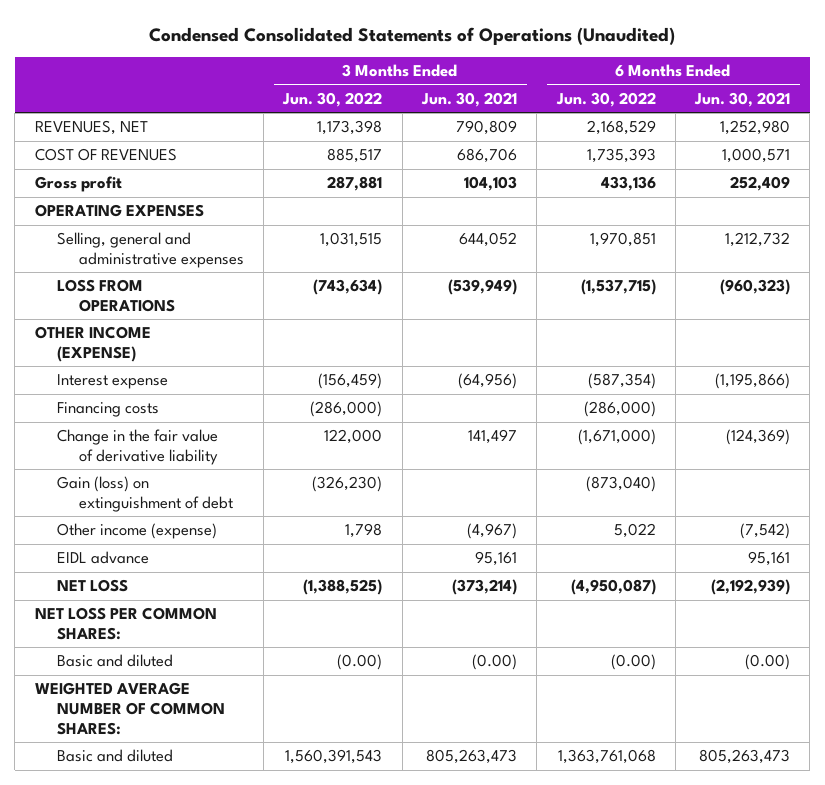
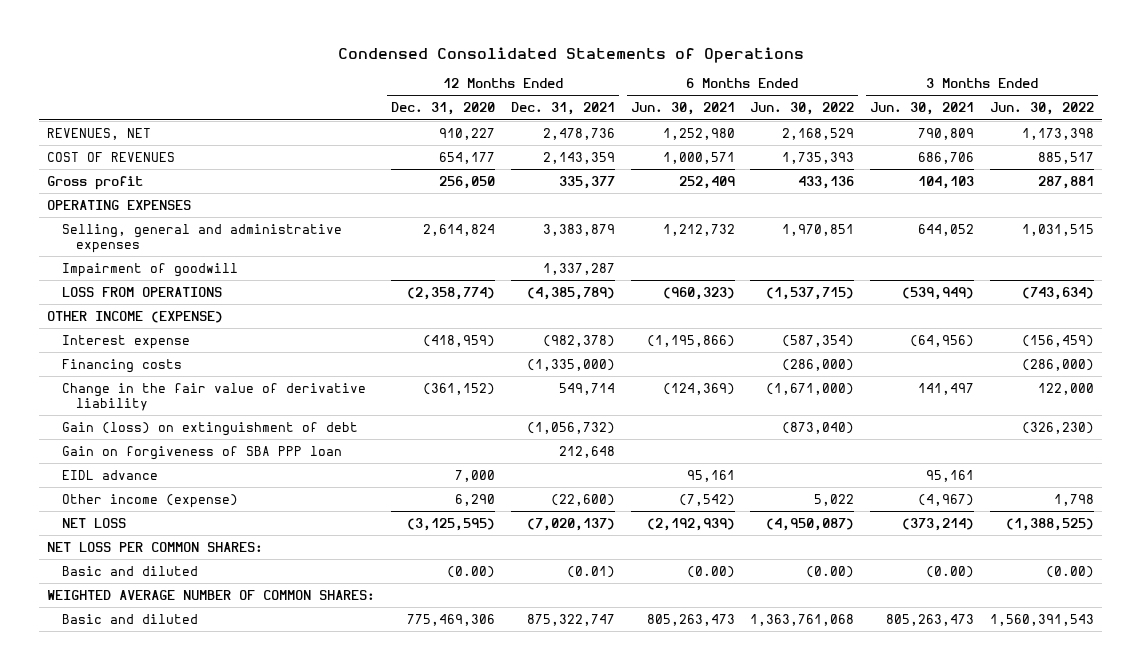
- Condensed Consolidated Statements of Operations (Unaudited)
+ Condensed Consolidated Statements of Operations
- | 3 Months Ended Jun. 30, 2022 | 3 Months Ended Jun. 30, 2021 | 6 Months Ended Jun. 30, 2022 | 6 Months Ended Jun. 30, 2021
+ | 12 Months Ended Dec. 31, 2020 | 12 Months Ended Dec. 31, 2021 | 6 Months Ended Jun. 30, 2021 | 6 Months Ended Jun. 30, 2022 | 3 Months Ended Jun. 30, 2021 | 3 Months Ended Jun. 30, 2022
+ Impairment of goodwill | | 1,337,287 | | | |
+ Gain on forgiveness of SBA PPP loan | | 212,648 | | | |
moved down: Other income (expense) | 6,290 | (22,600) | (7,542) | 5,022 | (4,967) | 1,798

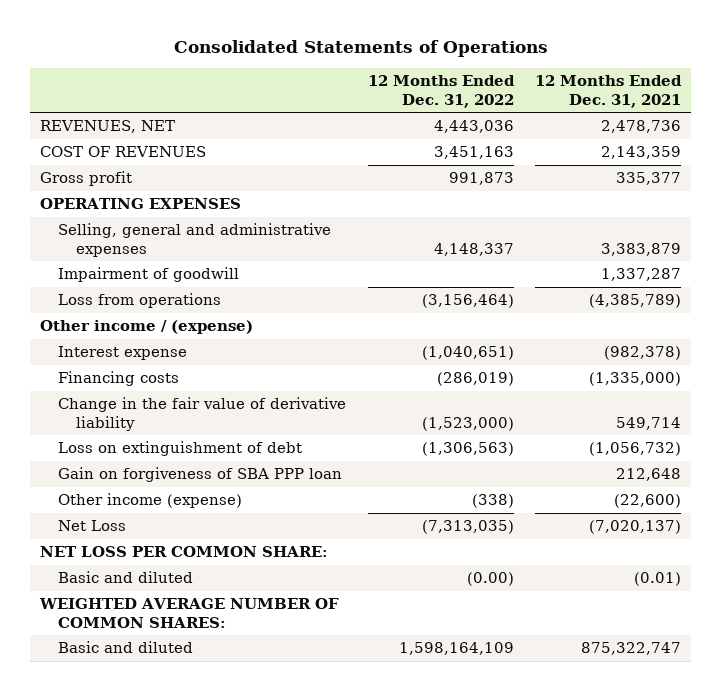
- Condensed Consolidated Statements of Operations
+ Consolidated Statements of Operations
- | 12 Months Ended Dec. 31, 2020 | 12 Months Ended Dec. 31, 2021 | 6 Months Ended Jun. 30, 2021 | 6 Months Ended Jun. 30, 2022 | 3 Months Ended Jun. 30, 2021 | 3 Months Ended Jun. 30, 2022
+ | 12 Months Ended Dec. 31, 2022 | 12 Months Ended Dec. 31, 2021
- LOSS FROM OPERATIONS | (2,358,774) | (4,385,789) | (960,323) | (1,537,715) | (539,949) | (743,634)
- OTHER INCOME (EXPENSE)
+ Loss from operations | (3,156,464) | (4,385,789)
+ Other income / (expense)
- Gain (loss) on extinguishment of debt | | (1,056,732) | | (873,040) | | (326,230)
+ Loss on extinguishment of debt | (1,306,563) | (1,056,732)
- EIDL advance | 7,000 | | 95,161 | | 95,161 |
- NET LOSS | (3,125,595) | (7,020,137) | (2,192,939) | (4,950,087) | (373,214) | (1,388,525)
- NET LOSS PER COMMON SHARES:
+ Net Loss | (7,313,035) | (7,020,137)
+ NET LOSS PER COMMON SHARE:

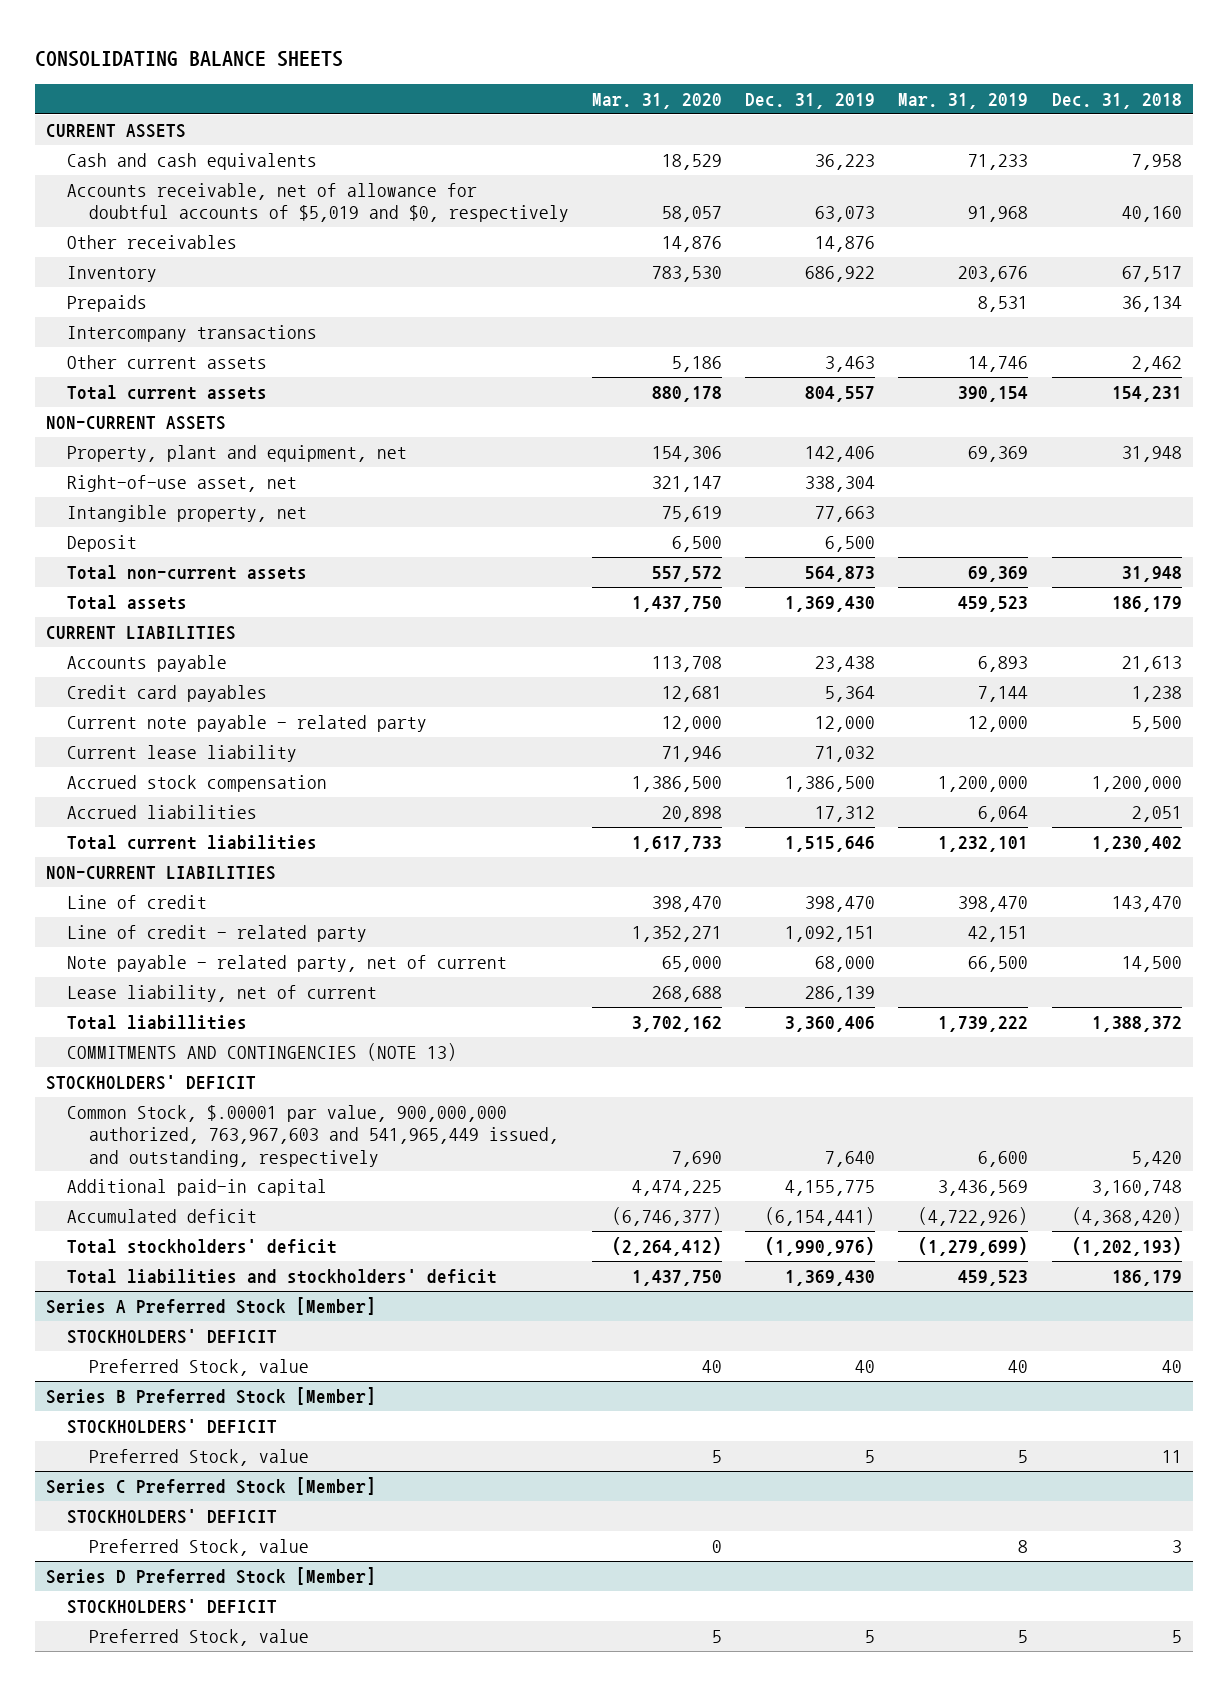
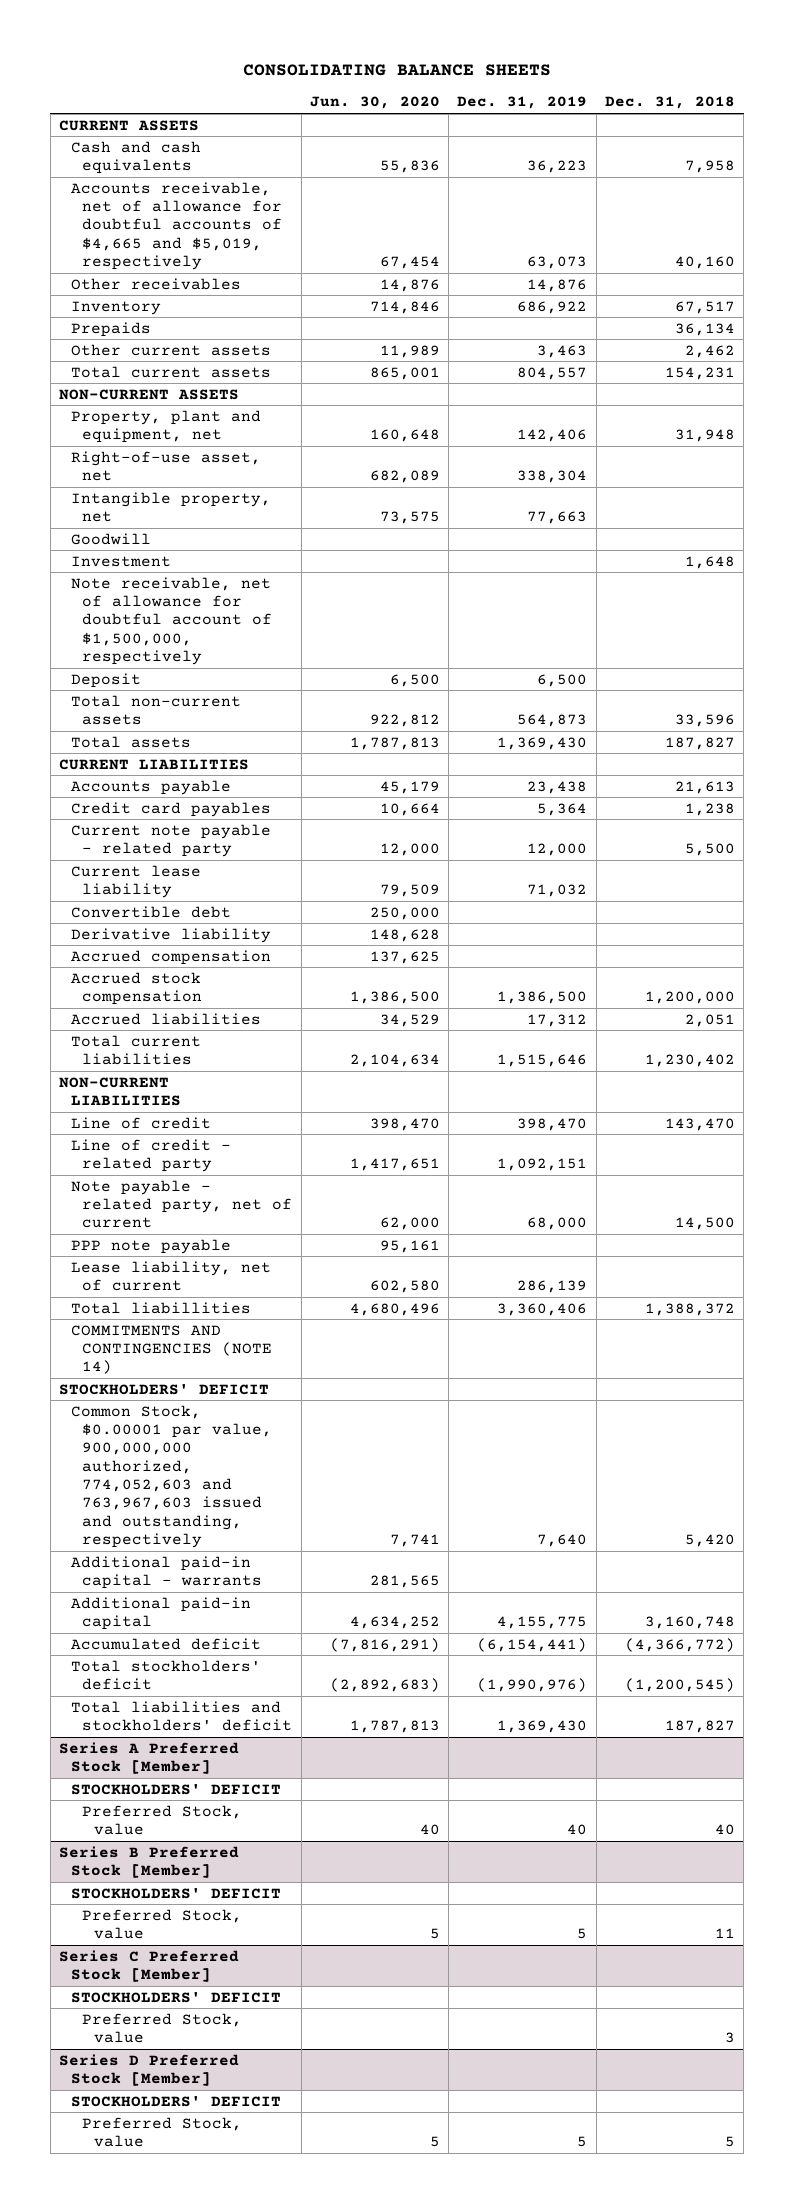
- | Mar. 31, 2020 | Dec. 31, 2019 | Mar. 31, 2019 | Dec. 31, 2018
+ | Jun. 30, 2020 | Dec. 31, 2019 | Dec. 31, 2018
- Accounts receivable, net of allowance for doubtful accounts of $5,019 and $0, respectively | 58,057 | 63,073 | 91,968 | 40,160
+ Accounts receivable, net of allowance for doubtful accounts of $4,665 and $5,019, respectively | 67,454 | 63,073 | 40,160
- Intercompany transactions
+ Goodwill
+ Investment | | | 1,648
+ Note receivable, net of allowance for doubtful account of $1,500,000, respectively
- Total non-current assets | 557,572 | 564,873 | 69,369 | 31,948
- Total assets | 1,437,750 | 1,369,430 | 459,523 | 186,179
+ Total non-current assets | 922,812 | 564,873 | 33,596
+ Total assets | 1,787,813 | 1,369,430 | 187,827
+ Convertible debt | 250,000 | |
+ Derivative liability | 148,628 | |
+ Accrued compensation | 137,625 | |
+ PPP note payable | 95,161 | |
- COMMITMENTS AND CONTINGENCIES (NOTE 13)
+ COMMITMENTS AND CONTINGENCIES (NOTE 14)
- Common Stock, $.00001 par value, 900,000,000 authorized, 763,967,603 and 541,965,449 issued, and outstanding, respectively | 7,690 | 7,640 | 6,600 | 5,420
+ Common Stock, $0.00001 par value, 900,000,000 authorized, 774,052,603 and 763,967,603 issued and outstanding, respectively | 7,741 | 7,640 | 5,420
+ Additional paid-in capital - warrants | 281,565 | |
- Accumulated deficit | (6,746,377) | (6,154,441) | (4,722,926) | (4,368,420)
- Total stockholders' deficit | (2,264,412) | (1,990,976) | (1,279,699) | (1,202,193)
- Total liabilities and stockholders' deficit | 1,437,750 | 1,369,430 | 459,523 | 186,179
+ Accumulated deficit | (7,816,291) | (6,154,441) | (4,366,772)
+ Total stockholders' deficit | (2,892,683) | (1,990,976) | (1,200,545)
+ Total liabilities and stockholders' deficit | 1,787,813 | 1,369,430 | 187,827

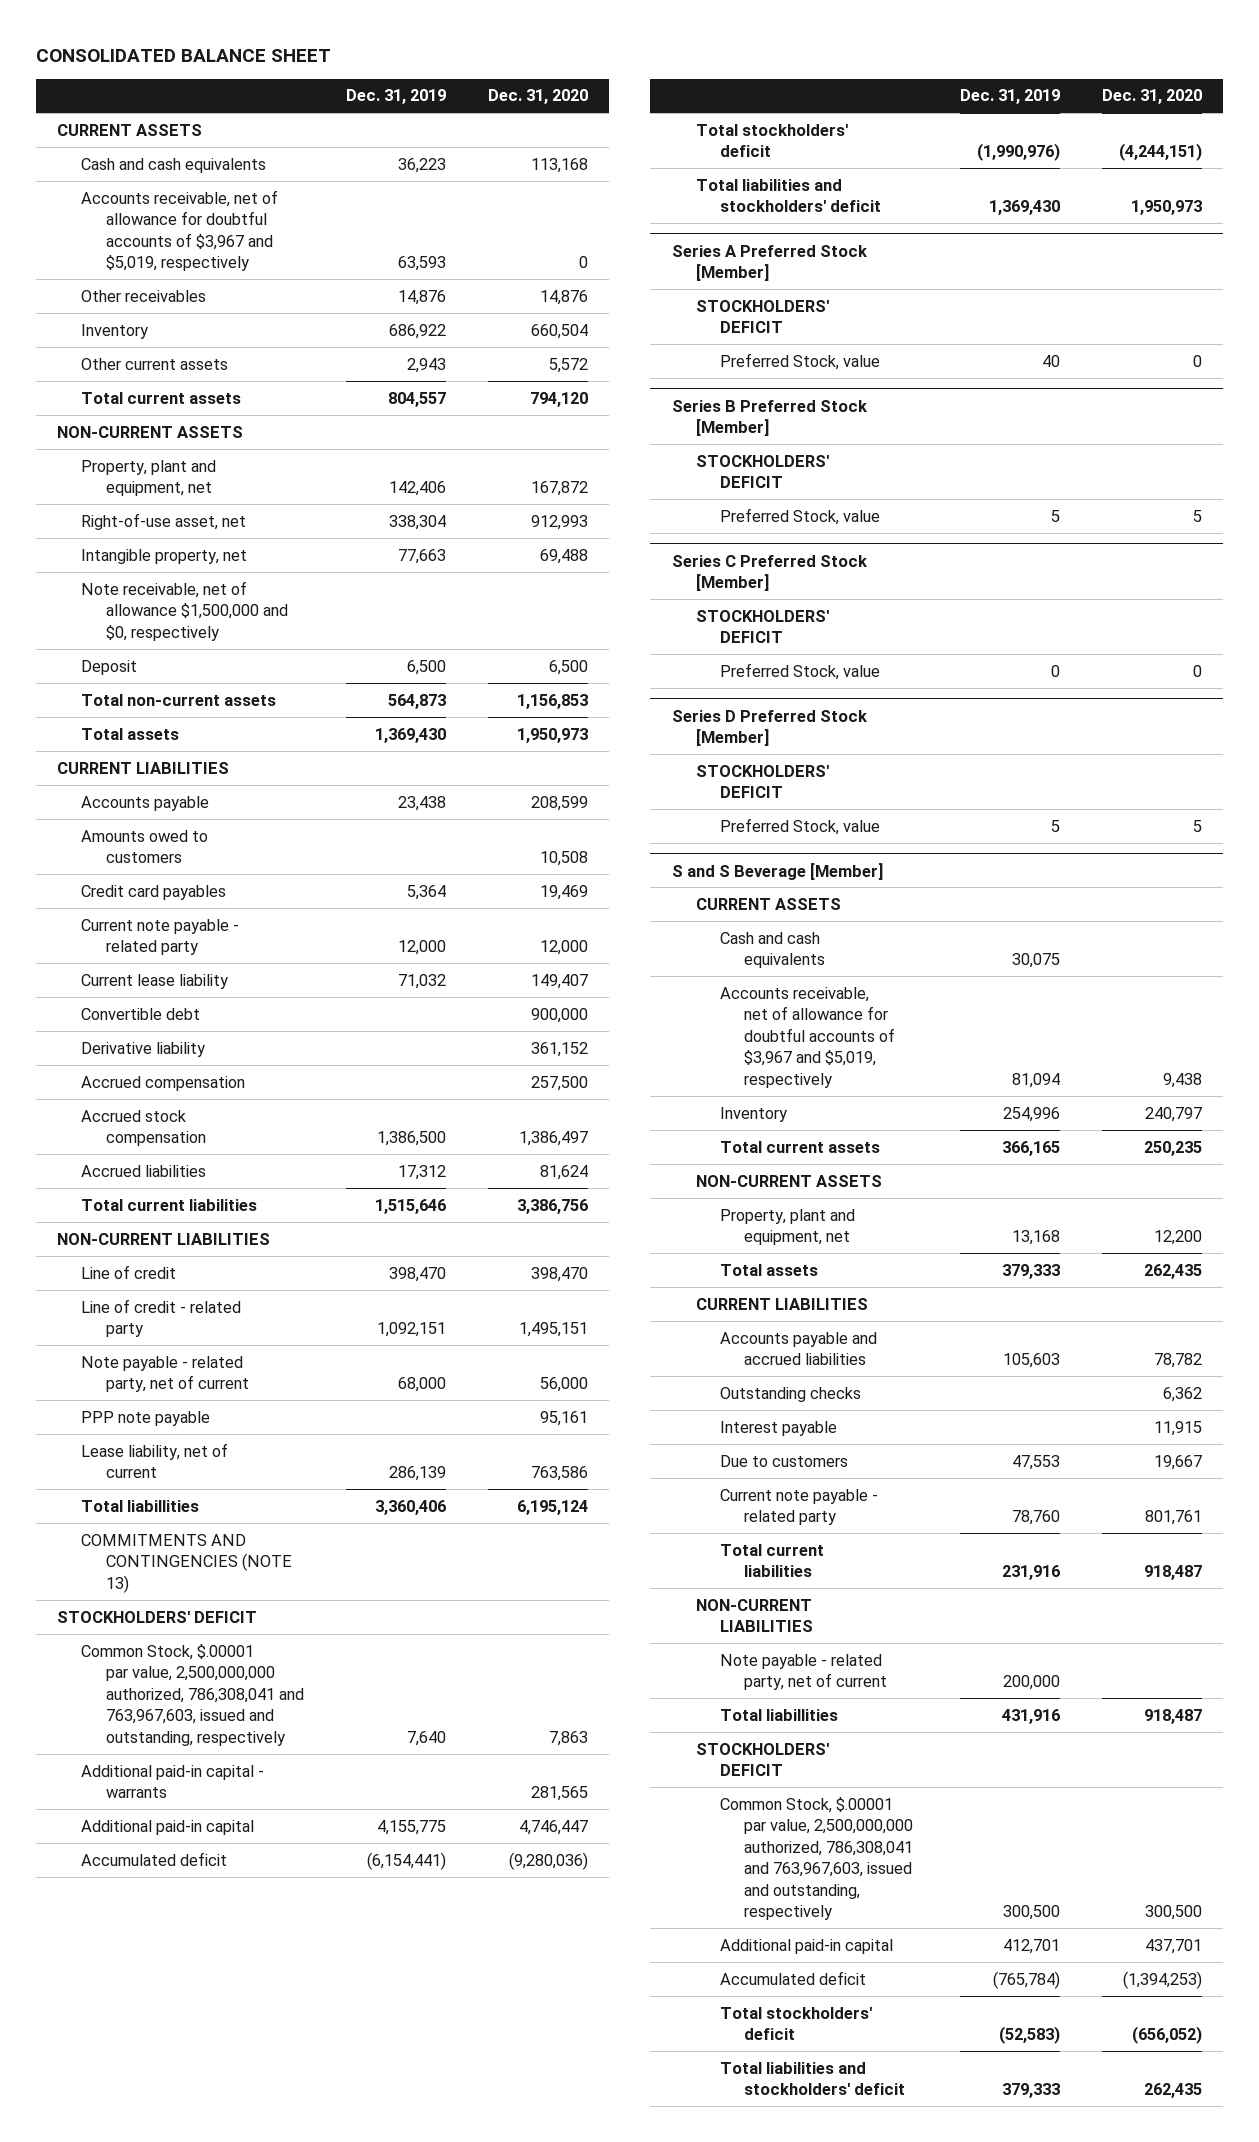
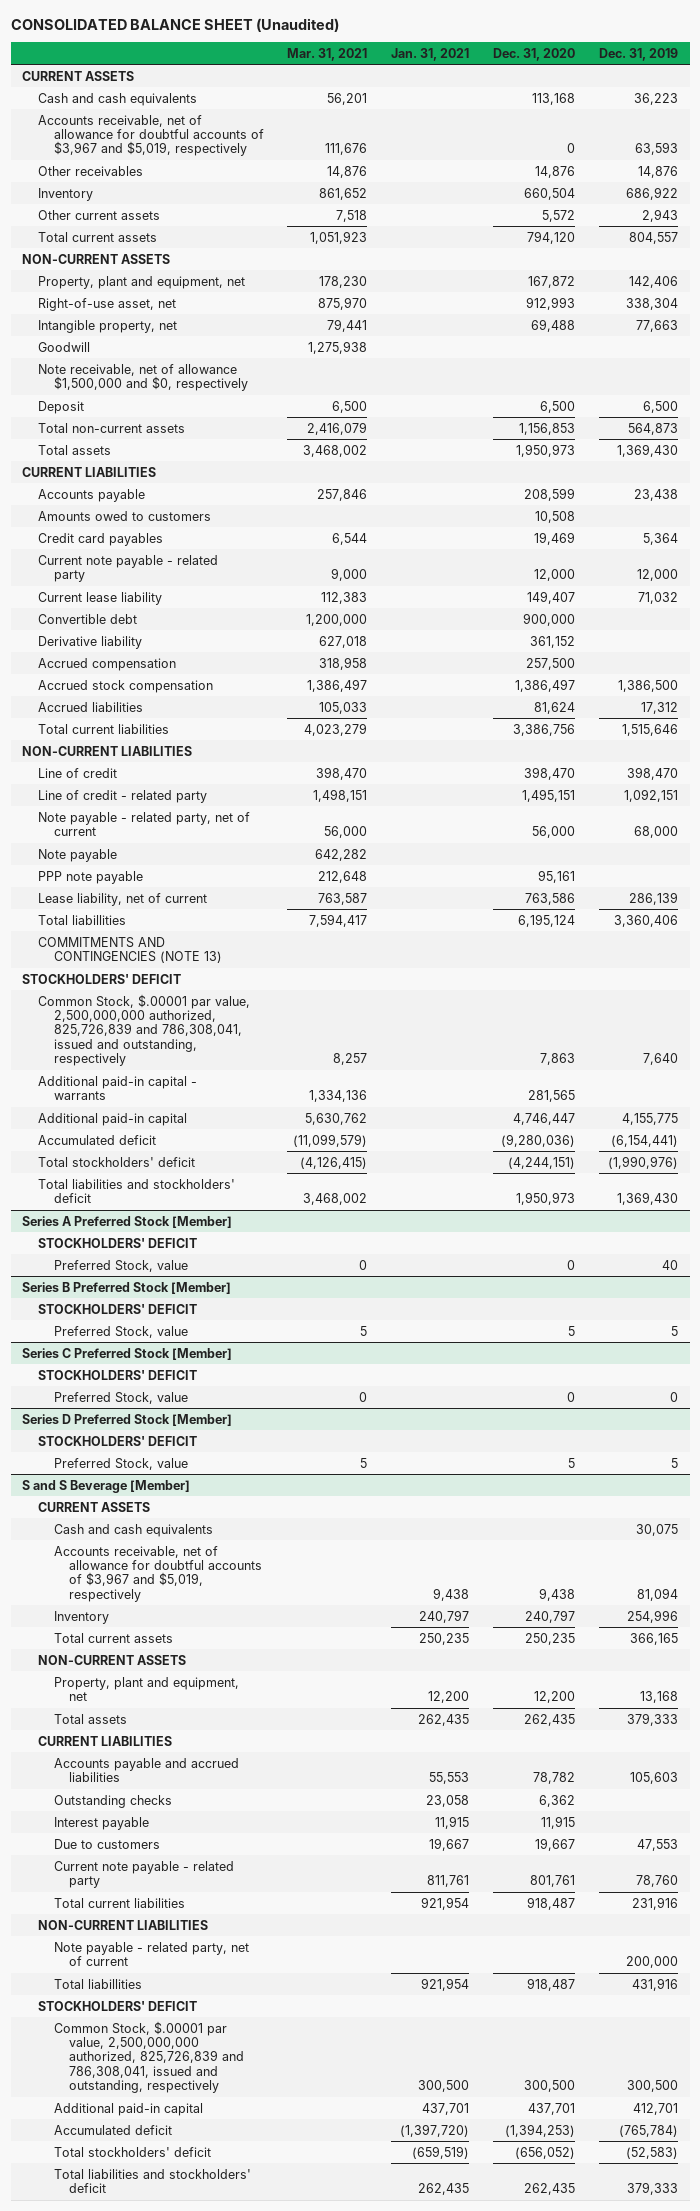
- CONSOLIDATED BALANCE SHEET
+ CONSOLIDATED BALANCE SHEET (Unaudited)
- | Dec. 31, 2019 | Dec. 31, 2020
+ | Mar. 31, 2021 | Jan. 31, 2021 | Dec. 31, 2020 | Dec. 31, 2019
+ Goodwill | 1,275,938 | | |
+ Note payable | 642,282 | | |
- Common Stock, $.00001 par value, 2,500,000,000 authorized, 786,308,041 and 763,967,603, issued and outstanding, respectively | 7,640 | 7,863
+ Common Stock, $.00001 par value, 2,500,000,000 authorized, 825,726,839 and 786,308,041, issued and outstanding, respectively | 8,257 | | 7,863 | 7,640
@ S and S Beverage [Member]
- Common Stock, $.00001 par value, 2,500,000,000 authorized, 786,308,041 and 763,967,603, issued and outstanding, respectively | 300,500 | 300,500
+ Common Stock, $.00001 par value, 2,500,000,000 authorized, 825,726,839 and 786,308,041, issued and outstanding, respectively | | 300,500 | 300,500 | 300,500

